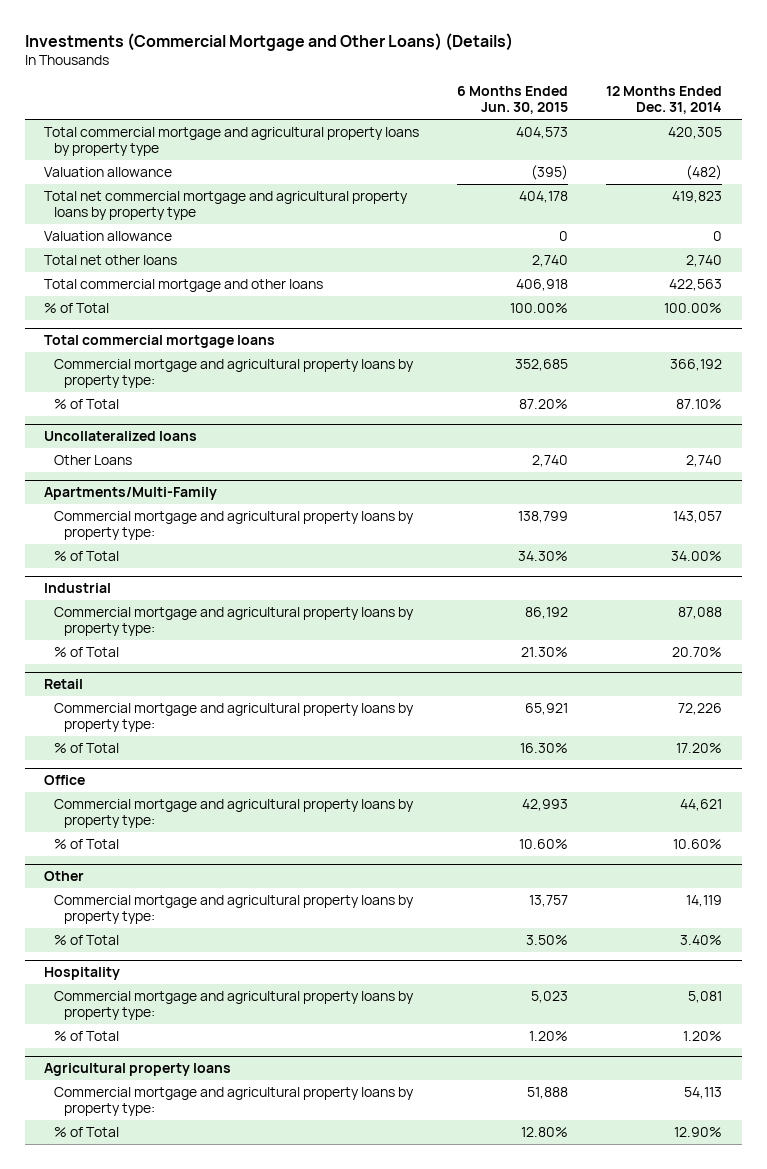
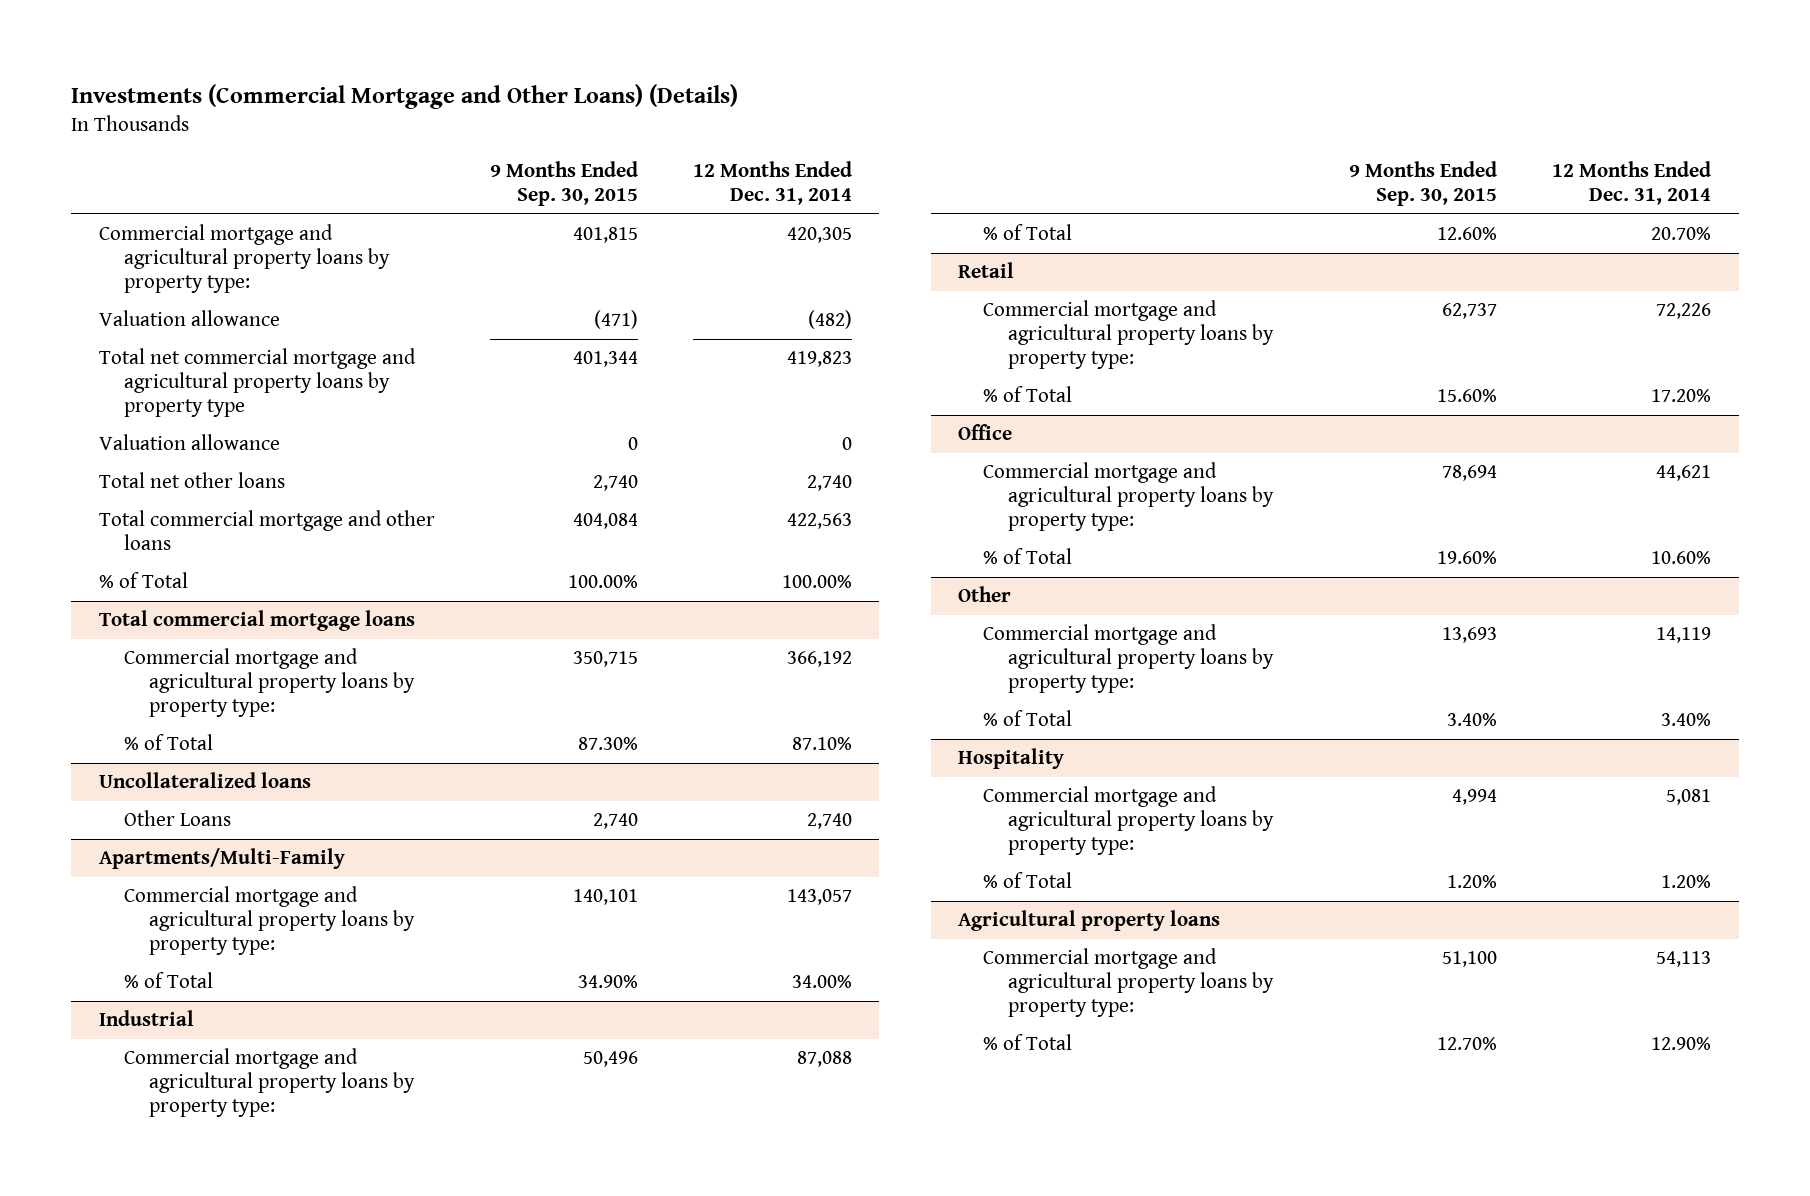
- | 6 Months Ended Jun. 30, 2015 | 12 Months Ended Dec. 31, 2014
+ | 9 Months Ended Sep. 30, 2015 | 12 Months Ended Dec. 31, 2014
- Total commercial mortgage and agricultural property loans by property type | 404,573 | 420,305
+ Commercial mortgage and agricultural property loans by property type: | 401,815 | 420,305

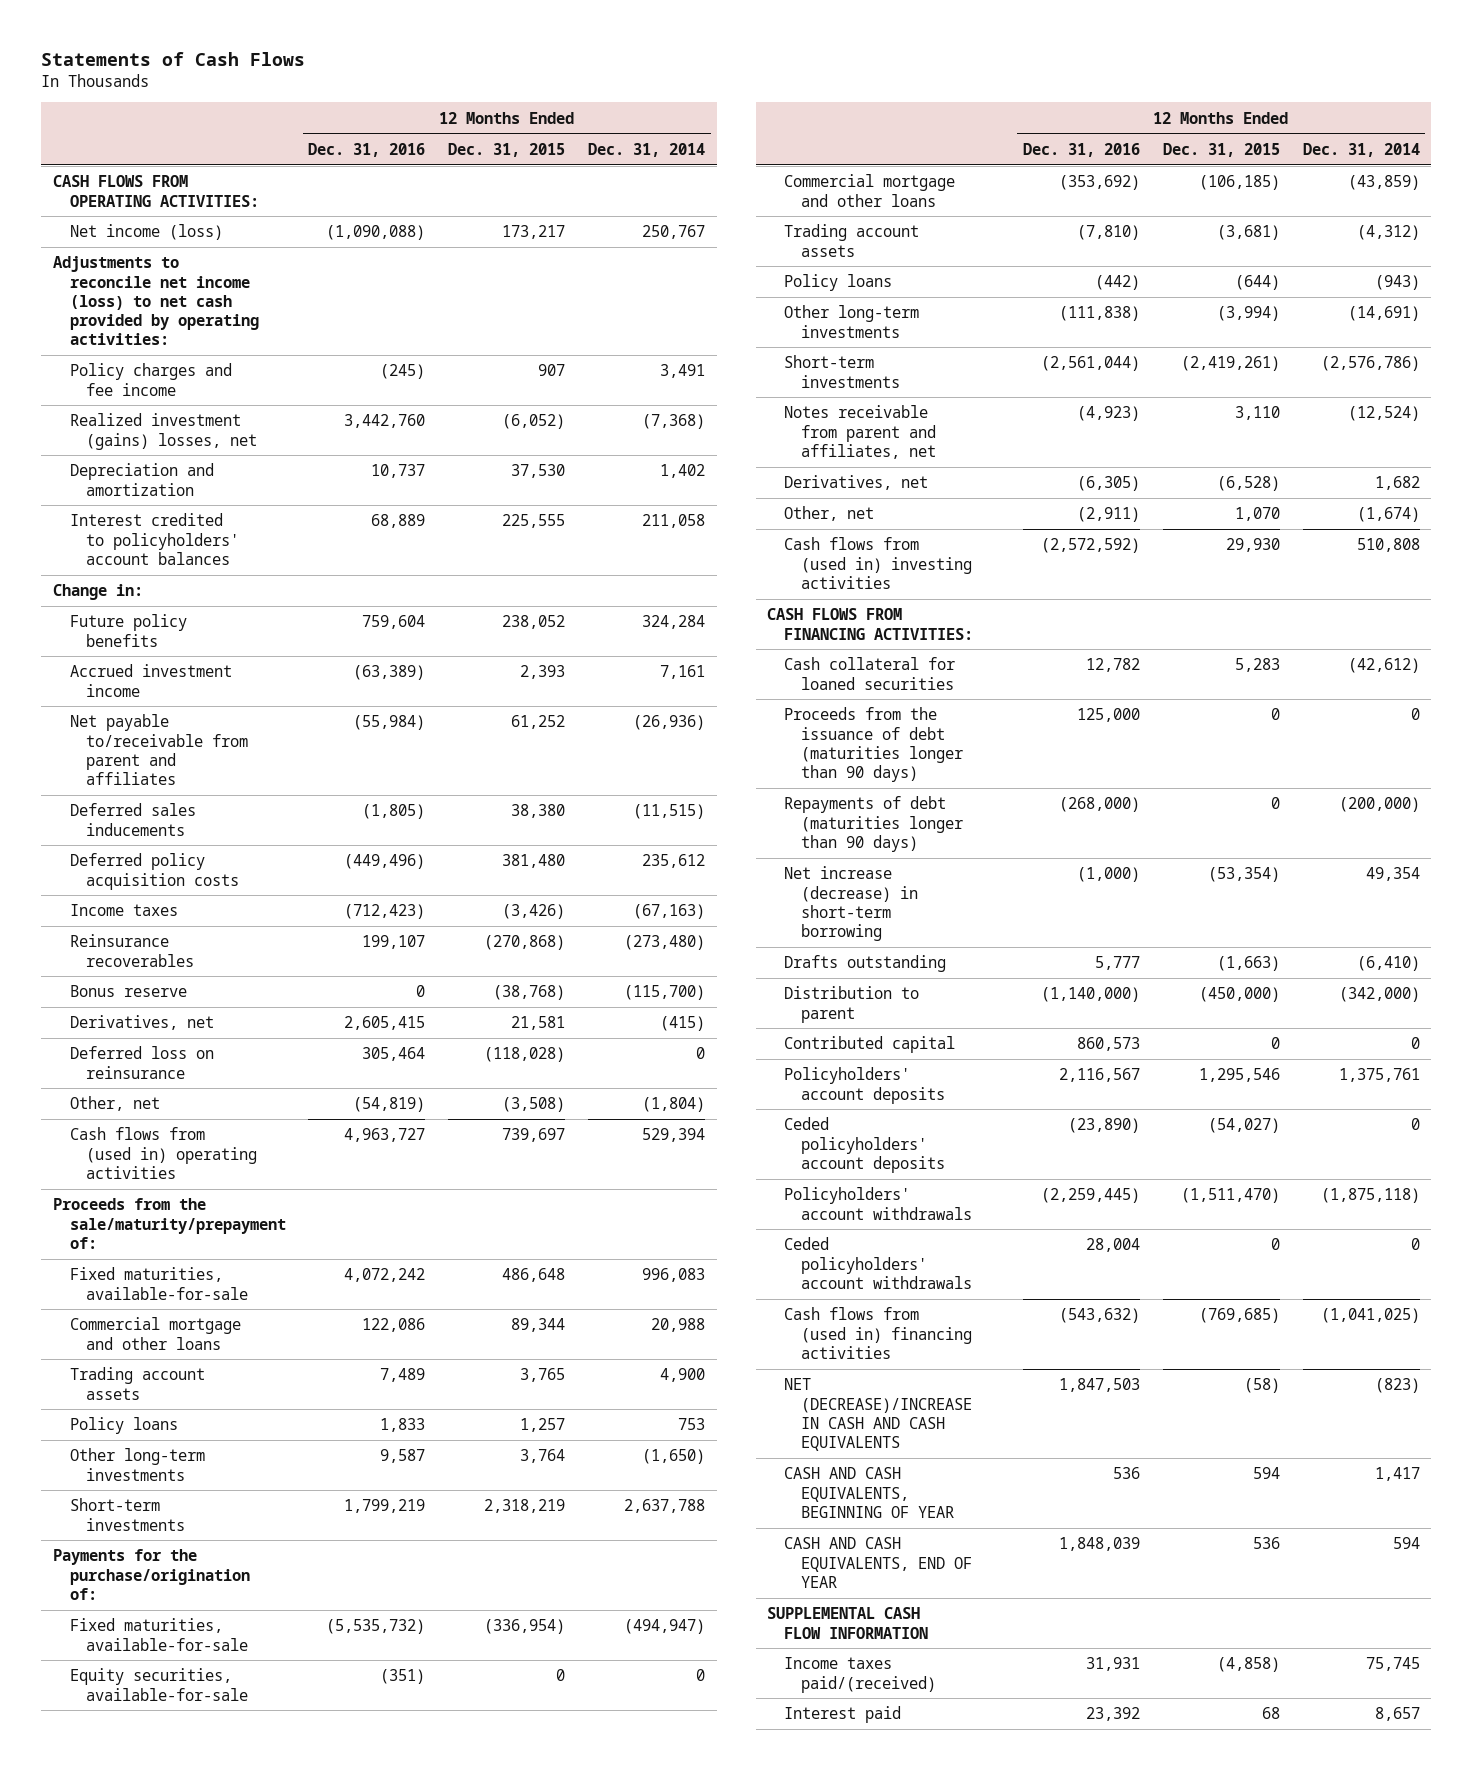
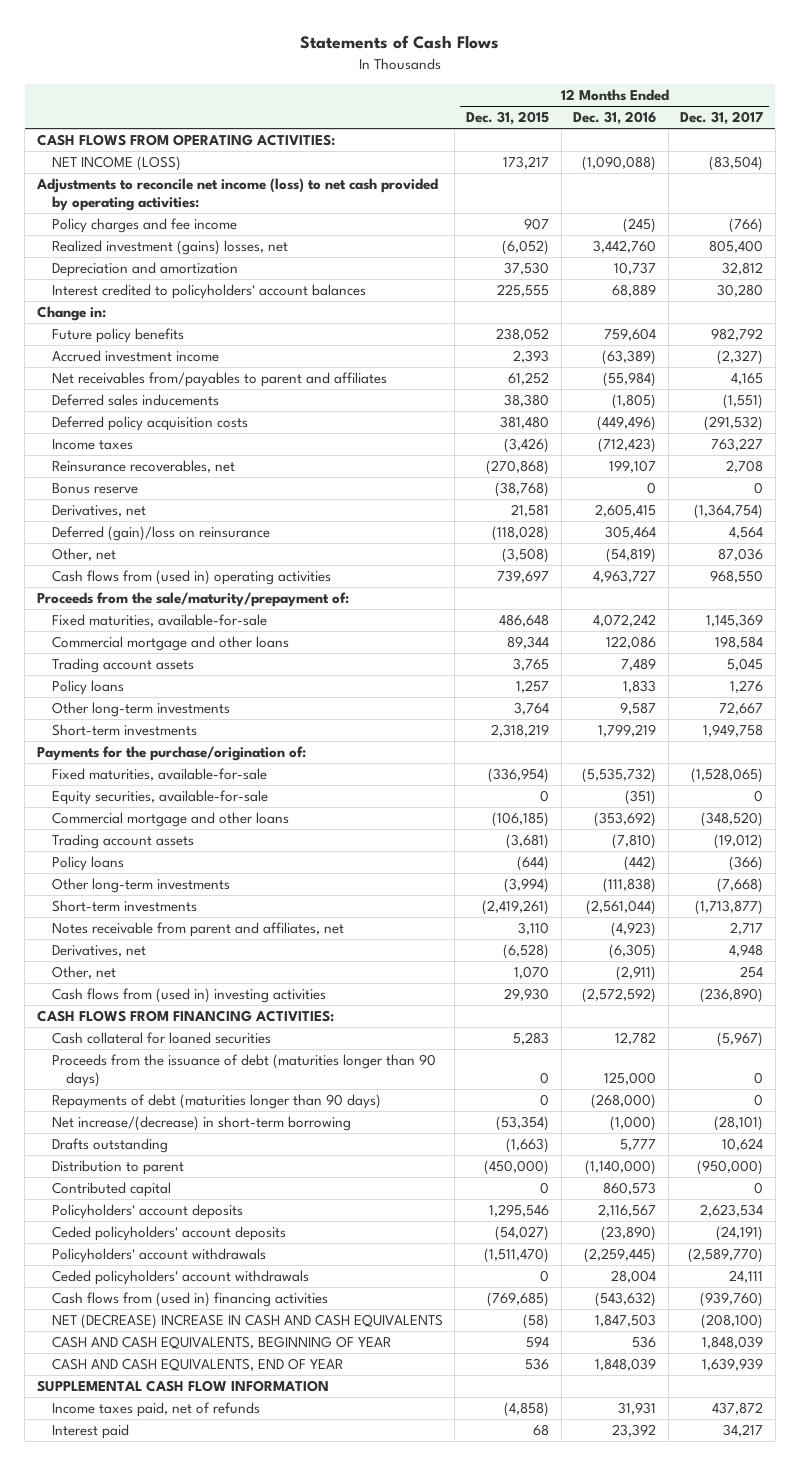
- | 12 Months Ended Dec. 31, 2016 | 12 Months Ended Dec. 31, 2015 | 12 Months Ended Dec. 31, 2014
+ | 12 Months Ended Dec. 31, 2015 | 12 Months Ended Dec. 31, 2016 | 12 Months Ended Dec. 31, 2017
- Net income (loss) | (1,090,088) | 173,217 | 250,767
+ NET INCOME (LOSS) | 173,217 | (1,090,088) | (83,504)
- Net payable to/receivable from parent and affiliates | (55,984) | 61,252 | (26,936)
+ Net receivables from/payables to parent and affiliates | 61,252 | (55,984) | 4,165
- Reinsurance recoverables | 199,107 | (270,868) | (273,480)
+ Reinsurance recoverables, net | (270,868) | 199,107 | 2,708
- Deferred loss on reinsurance | 305,464 | (118,028) | 0
+ Deferred (gain)/loss on reinsurance | (118,028) | 305,464 | 4,564
- Net increase (decrease) in short-term borrowing | (1,000) | (53,354) | 49,354
+ Net increase/(decrease) in short-term borrowing | (53,354) | (1,000) | (28,101)
- NET (DECREASE)/INCREASE IN CASH AND CASH EQUIVALENTS | 1,847,503 | (58) | (823)
+ NET (DECREASE) INCREASE IN CASH AND CASH EQUIVALENTS | (58) | 1,847,503 | (208,100)
- Income taxes paid/(received) | 31,931 | (4,858) | 75,745
+ Income taxes paid, net of refunds | (4,858) | 31,931 | 437,872

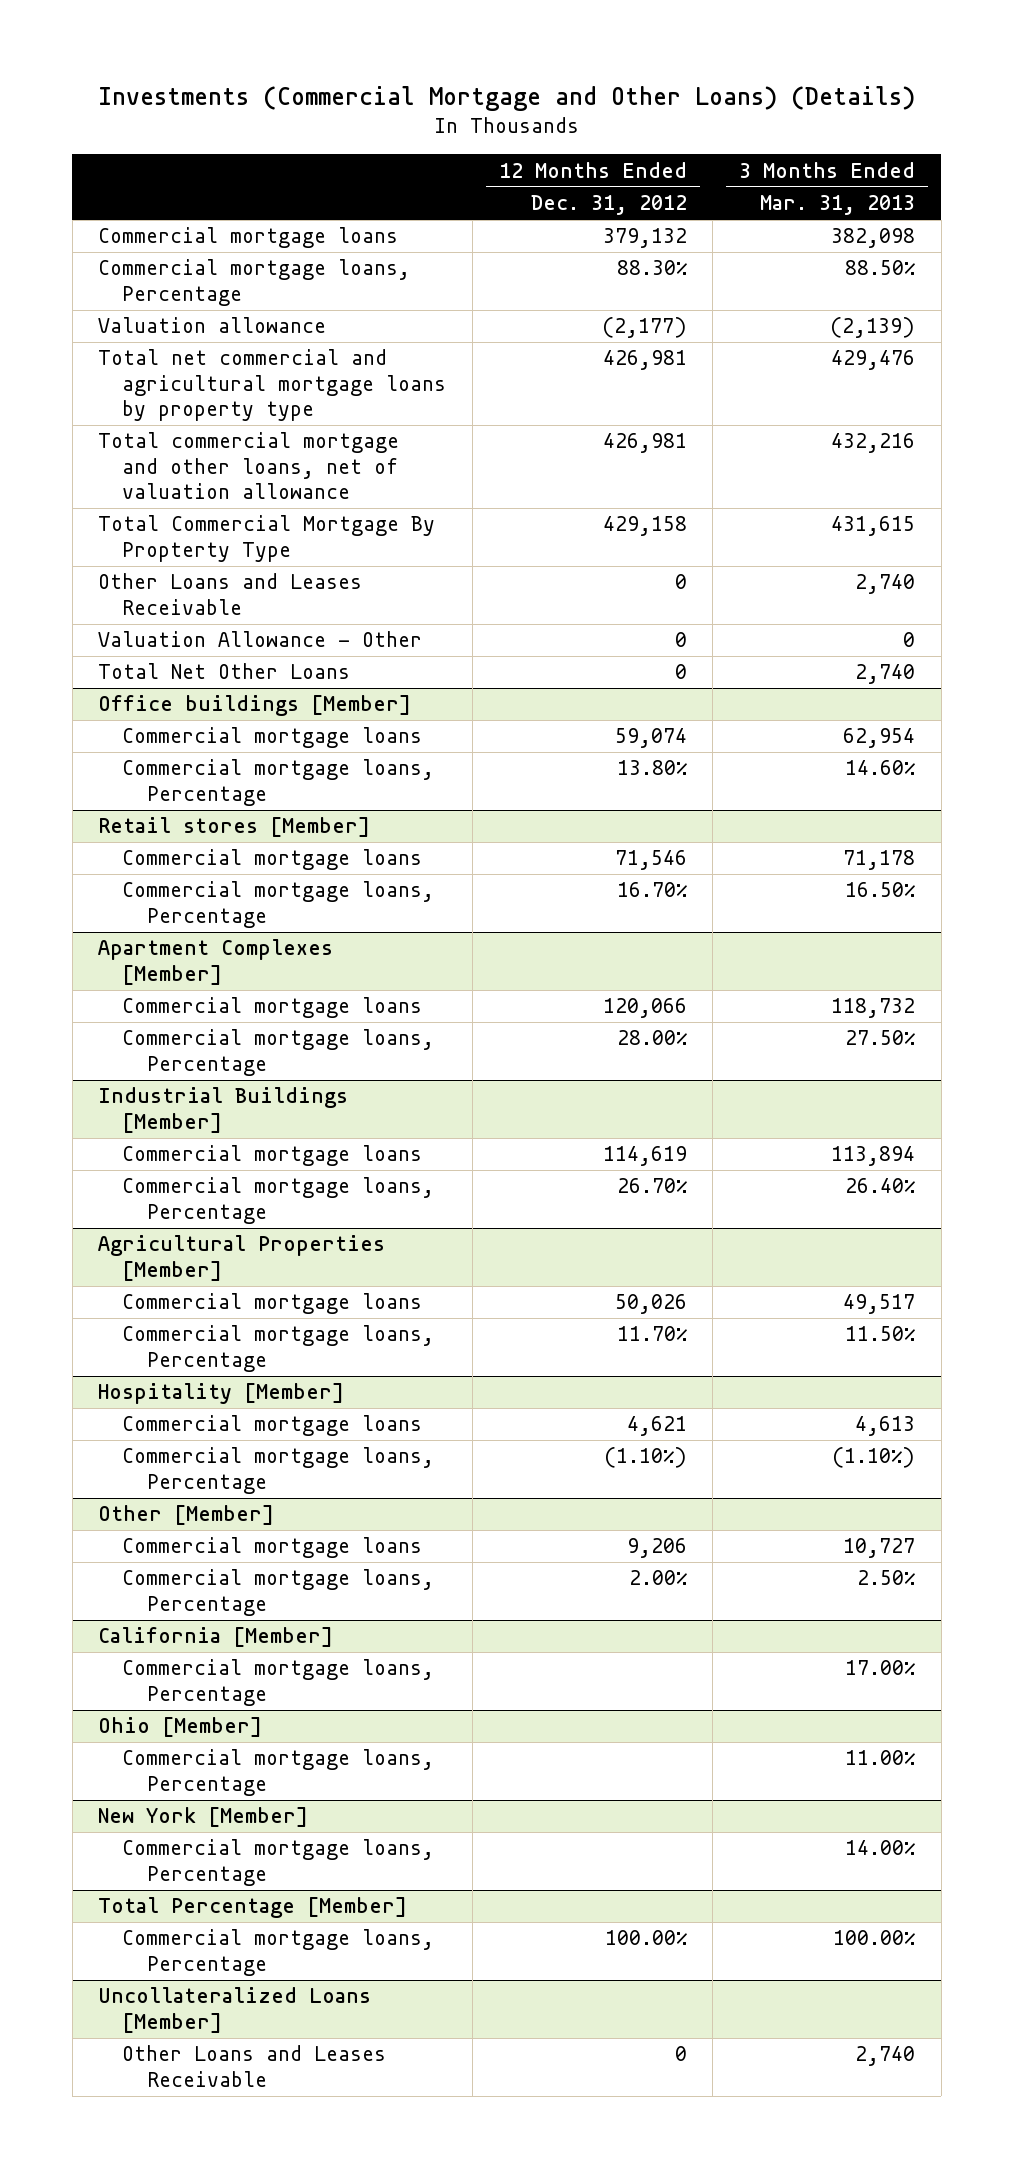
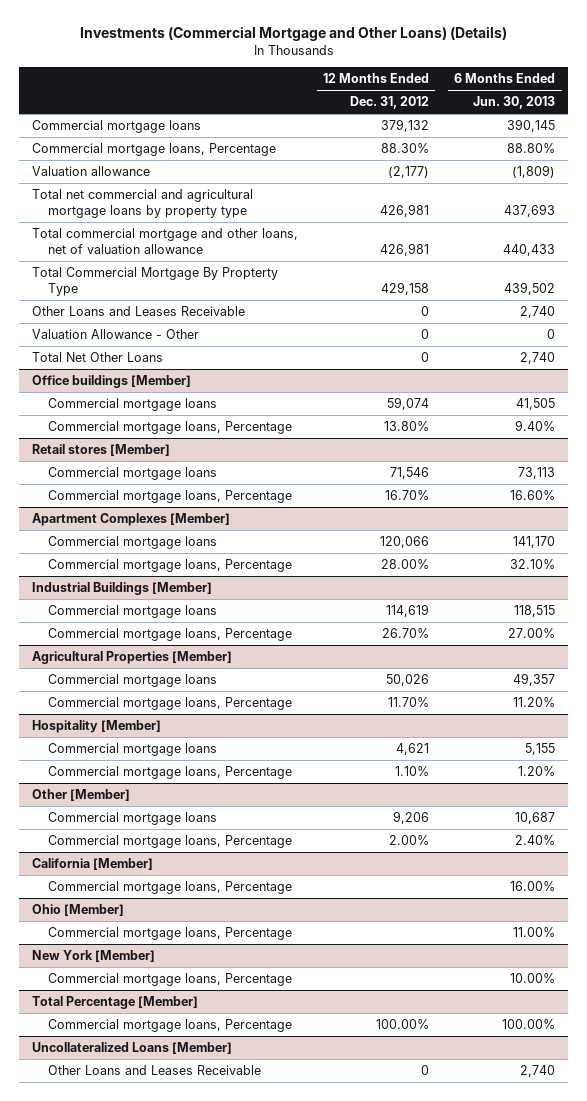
- | 12 Months Ended Dec. 31, 2012 | 3 Months Ended Mar. 31, 2013
+ | 12 Months Ended Dec. 31, 2012 | 6 Months Ended Jun. 30, 2013
@ Hospitality [Member]
- Commercial mortgage loans, Percentage | (1.10%) | (1.10%)
+ Commercial mortgage loans, Percentage | 1.10% | 1.20%

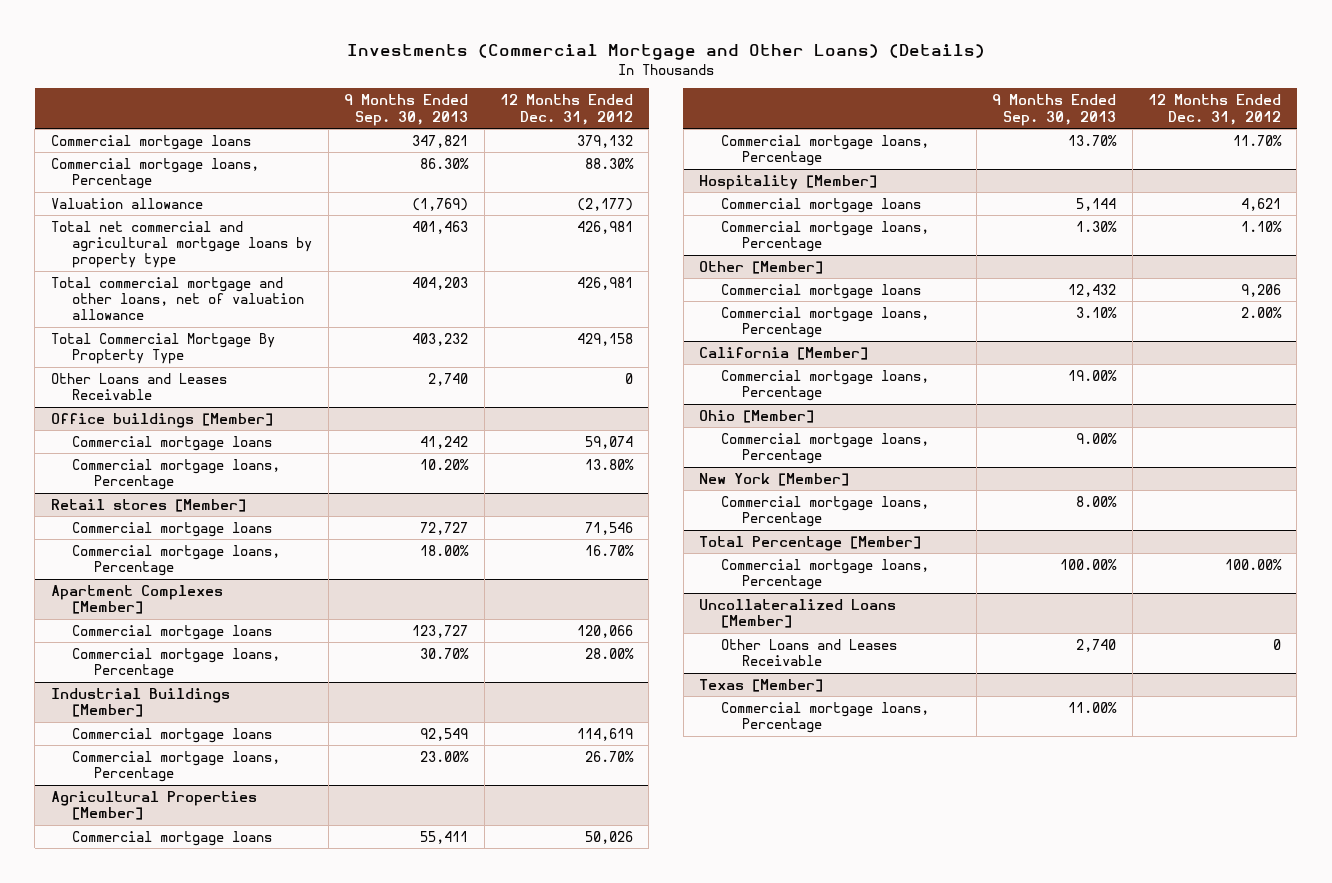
- | 12 Months Ended Dec. 31, 2012 | 6 Months Ended Jun. 30, 2013
+ | 9 Months Ended Sep. 30, 2013 | 12 Months Ended Dec. 31, 2012
- Valuation Allowance - Other | 0 | 0
- Total Net Other Loans | 0 | 2,740
+ Texas [Member]
+ Commercial mortgage loans, Percentage | 11.00% |

